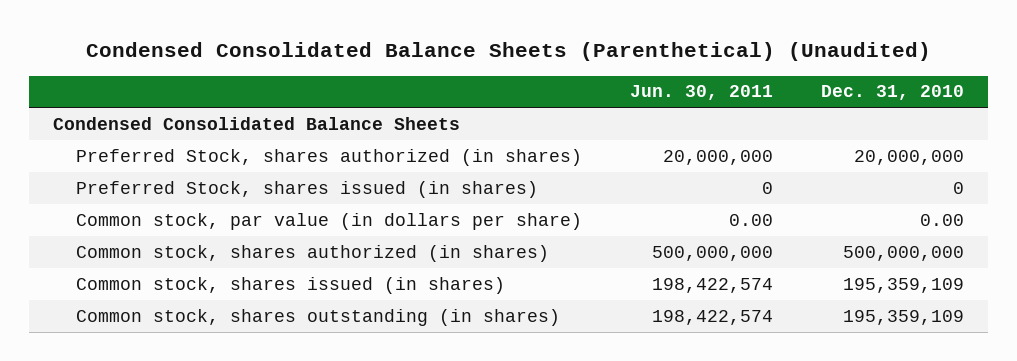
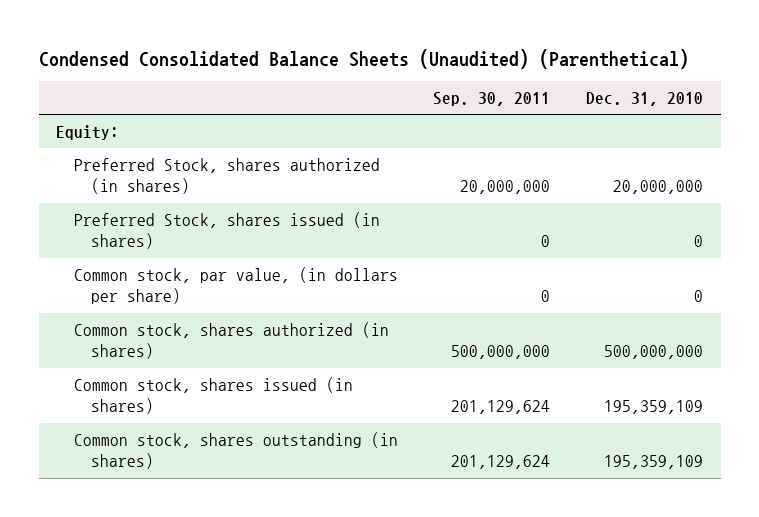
- Condensed Consolidated Balance Sheets (Parenthetical) (Unaudited)
+ Condensed Consolidated Balance Sheets (Unaudited) (Parenthetical)
- | Jun. 30, 2011 | Dec. 31, 2010
+ | Sep. 30, 2011 | Dec. 31, 2010
- Condensed Consolidated Balance Sheets
+ Equity:
- Common stock, par value (in dollars per share) | 0.00 | 0.00
+ Common stock, par value, (in dollars per share) | 0 | 0

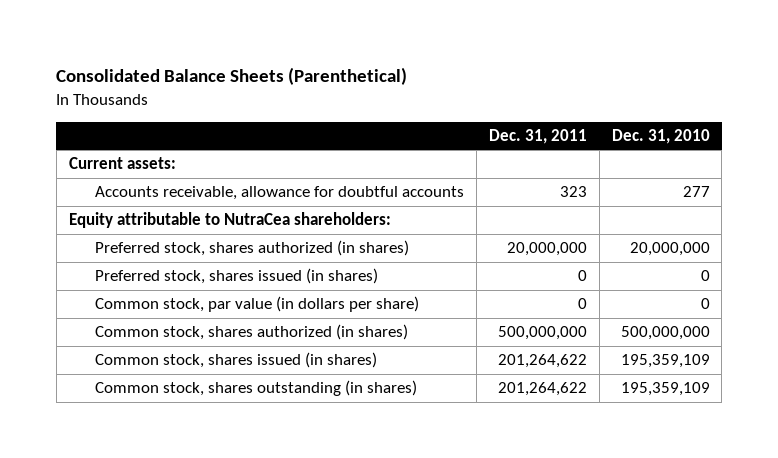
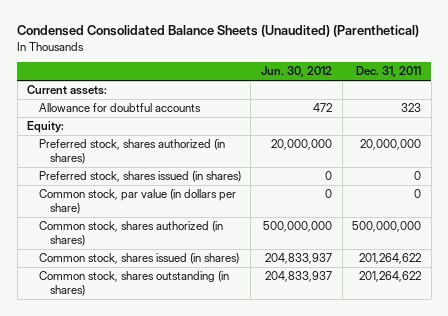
- Consolidated Balance Sheets (Parenthetical)
+ Condensed Consolidated Balance Sheets (Unaudited) (Parenthetical)
- | Dec. 31, 2011 | Dec. 31, 2010
+ | Jun. 30, 2012 | Dec. 31, 2011
- Accounts receivable, allowance for doubtful accounts | 323 | 277
- Equity attributable to NutraCea shareholders:
+ Allowance for doubtful accounts | 472 | 323
+ Equity:

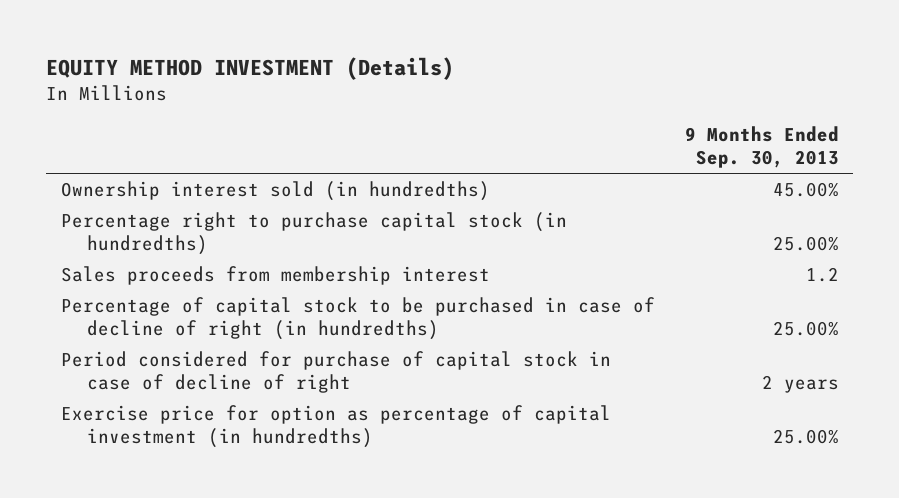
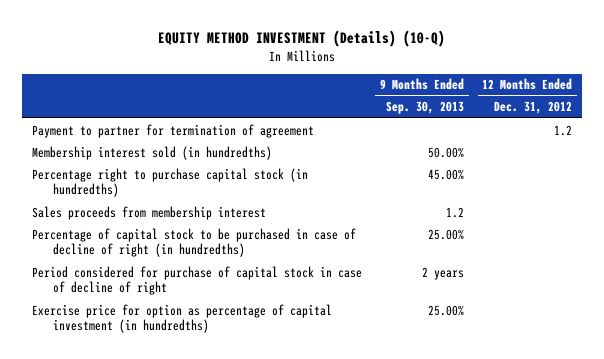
- EQUITY METHOD INVESTMENT (Details)
+ EQUITY METHOD INVESTMENT (Details) (10-Q)
- | 9 Months Ended Sep. 30, 2013
+ | 9 Months Ended Sep. 30, 2013 | 12 Months Ended Dec. 31, 2012
- Ownership interest sold (in hundredths) | 45.00%
- Percentage right to purchase capital stock (in hundredths) | 25.00%
+ Payment to partner for termination of agreement | | 1.2
+ Membership interest sold (in hundredths) | 50.00% |
+ Percentage right to purchase capital stock (in hundredths) | 45.00% |

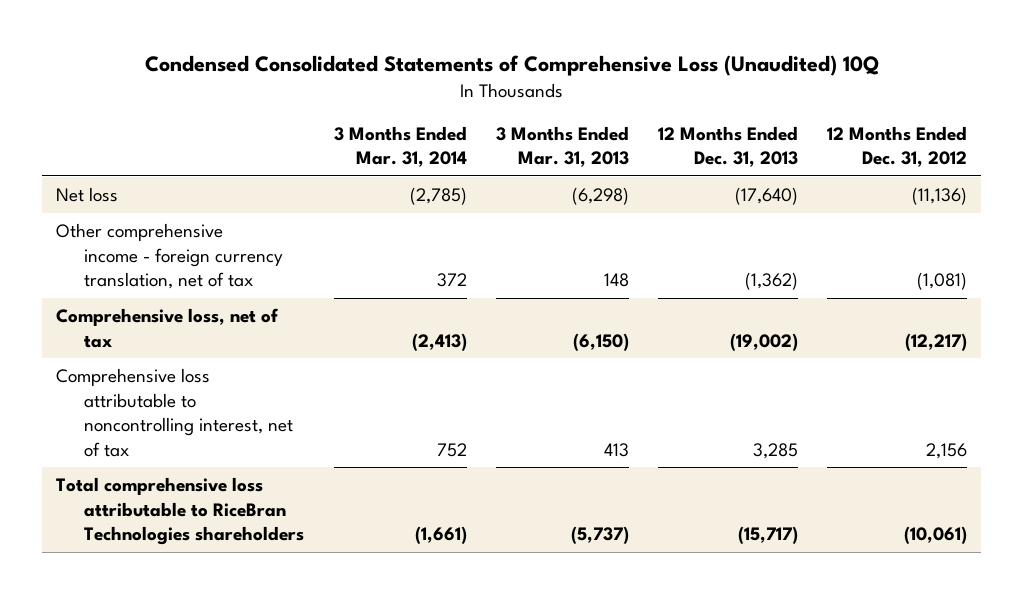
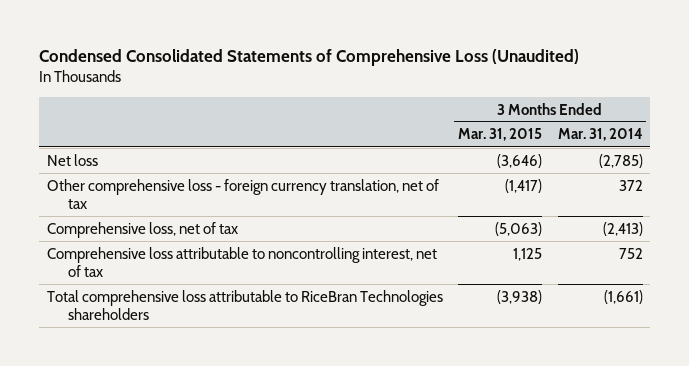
- Condensed Consolidated Statements of Comprehensive Loss (Unaudited) 10Q
+ Condensed Consolidated Statements of Comprehensive Loss (Unaudited)
- | 3 Months Ended Mar. 31, 2014 | 3 Months Ended Mar. 31, 2013 | 12 Months Ended Dec. 31, 2013 | 12 Months Ended Dec. 31, 2012
+ | 3 Months Ended Mar. 31, 2015 | 3 Months Ended Mar. 31, 2014
- Other comprehensive income - foreign currency translation, net of tax | 372 | 148 | (1,362) | (1,081)
+ Other comprehensive loss - foreign currency translation, net of tax | (1,417) | 372

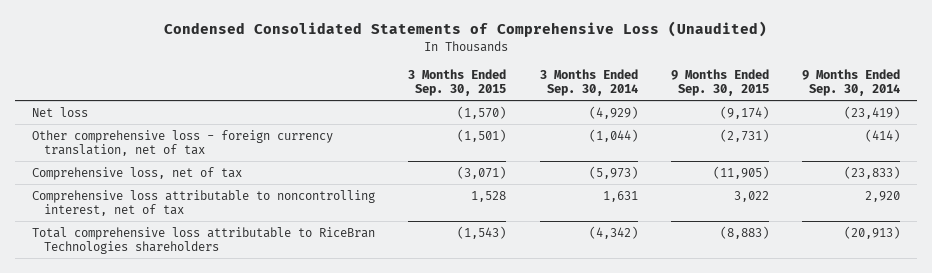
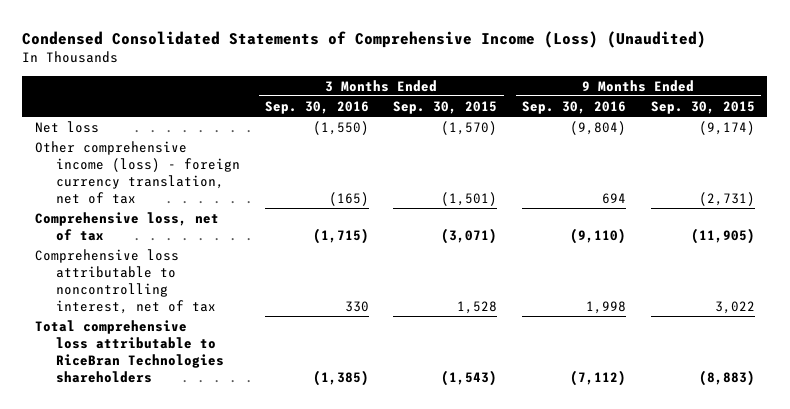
- Condensed Consolidated Statements of Comprehensive Loss (Unaudited)
+ Condensed Consolidated Statements of Comprehensive Income (Loss) (Unaudited)
- | 3 Months Ended Sep. 30, 2015 | 3 Months Ended Sep. 30, 2014 | 9 Months Ended Sep. 30, 2015 | 9 Months Ended Sep. 30, 2014
+ | 3 Months Ended Sep. 30, 2016 | 3 Months Ended Sep. 30, 2015 | 9 Months Ended Sep. 30, 2016 | 9 Months Ended Sep. 30, 2015
- Other comprehensive loss - foreign currency translation, net of tax | (1,501) | (1,044) | (2,731) | (414)
+ Other comprehensive income (loss) - foreign currency translation, net of tax | (165) | (1,501) | 694 | (2,731)

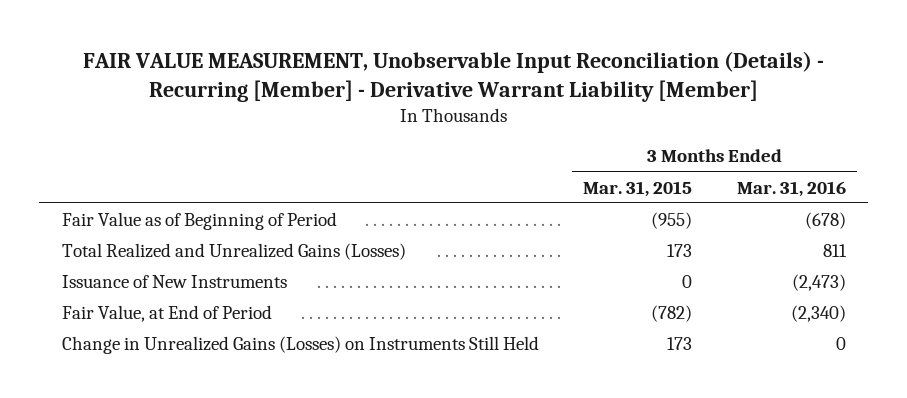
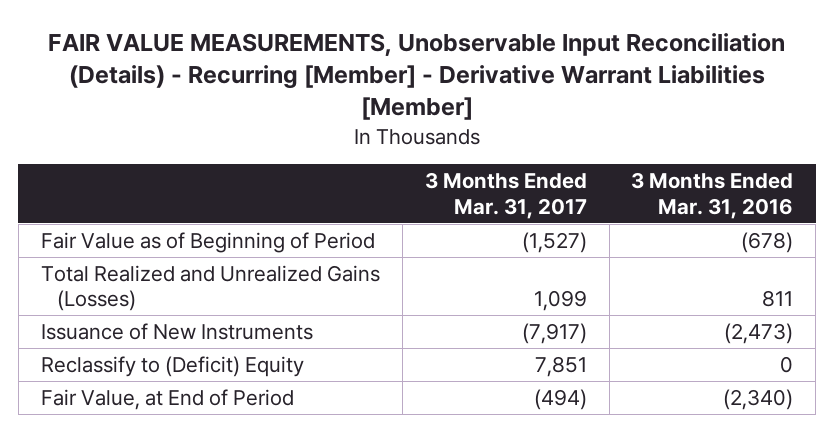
- FAIR VALUE MEASUREMENT, Unobservable Input Reconciliation (Details) - Recurring [Member] - Derivative Warrant Liability [Member]
+ FAIR VALUE MEASUREMENTS, Unobservable Input Reconciliation (Details) - Recurring [Member] - Derivative Warrant Liabilities [Member]
- | 3 Months Ended Mar. 31, 2015 | 3 Months Ended Mar. 31, 2016
+ | 3 Months Ended Mar. 31, 2017 | 3 Months Ended Mar. 31, 2016
+ Reclassify to (Deficit) Equity | 7,851 | 0
- Change in Unrealized Gains (Losses) on Instruments Still Held | 173 | 0

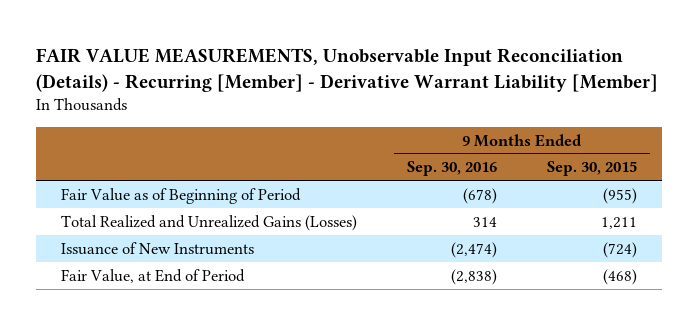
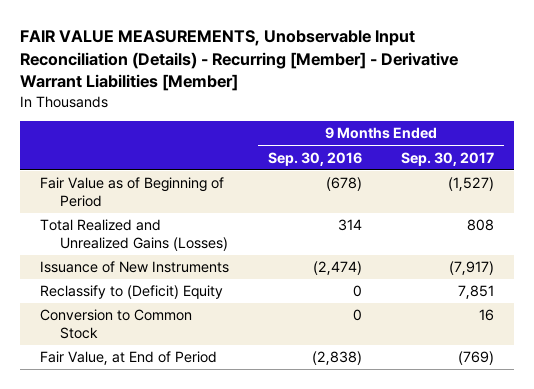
- FAIR VALUE MEASUREMENTS, Unobservable Input Reconciliation (Details) - Recurring [Member] - Derivative Warrant Liability [Member]
+ FAIR VALUE MEASUREMENTS, Unobservable Input Reconciliation (Details) - Recurring [Member] - Derivative Warrant Liabilities [Member]
- | 9 Months Ended Sep. 30, 2016 | 9 Months Ended Sep. 30, 2015
+ | 9 Months Ended Sep. 30, 2016 | 9 Months Ended Sep. 30, 2017
+ Reclassify to (Deficit) Equity | 0 | 7,851
+ Conversion to Common Stock | 0 | 16

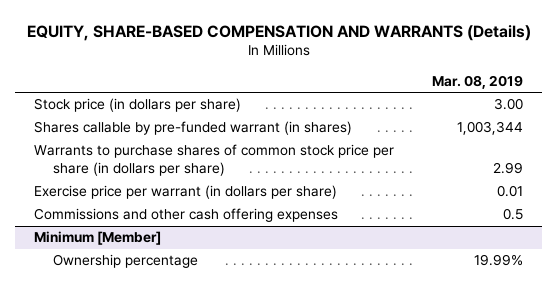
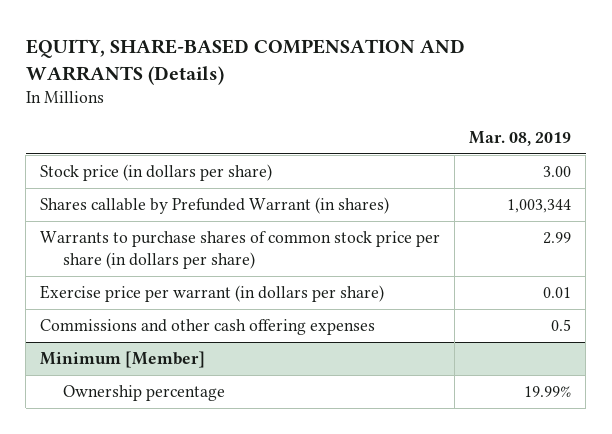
- Shares callable by pre-funded warrant (in shares) | 1,003,344
+ Shares callable by Prefunded Warrant (in shares) | 1,003,344

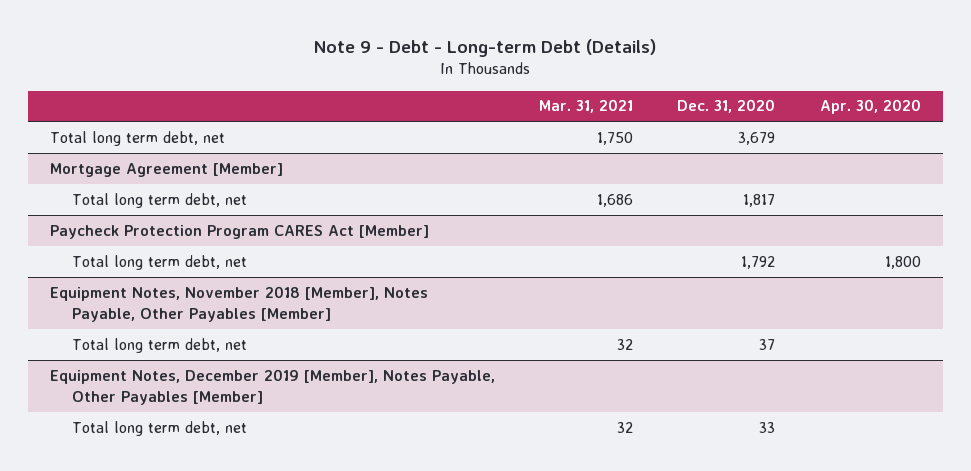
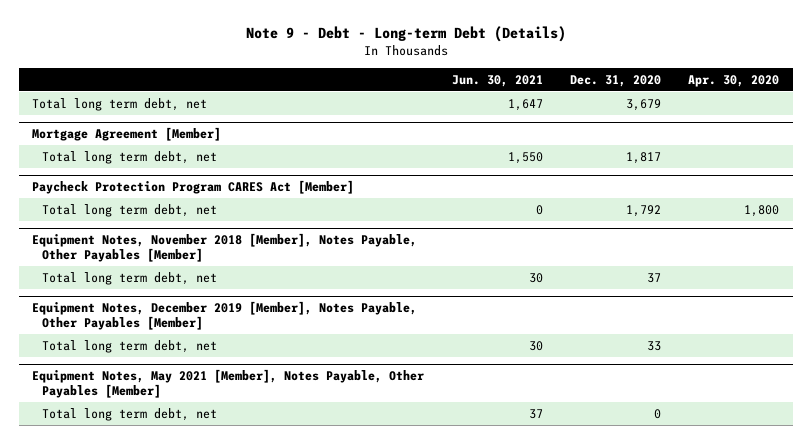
- | Mar. 31, 2021 | Dec. 31, 2020 | Apr. 30, 2020
+ | Jun. 30, 2021 | Dec. 31, 2020 | Apr. 30, 2020
+ Equipment Notes, May 2021 [Member], Notes Payable, Other Payables [Member]
+ Total long term debt, net | 37 | 0 |

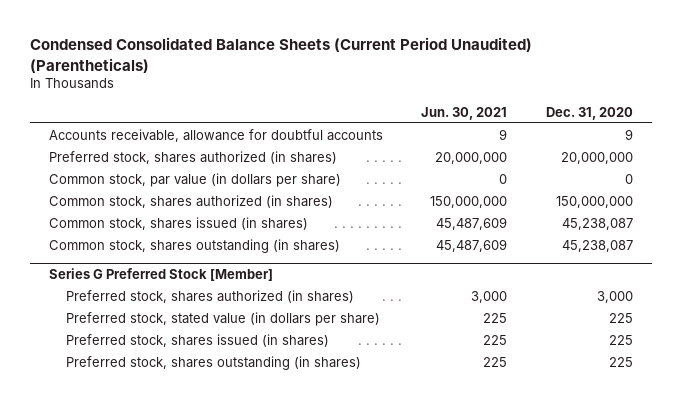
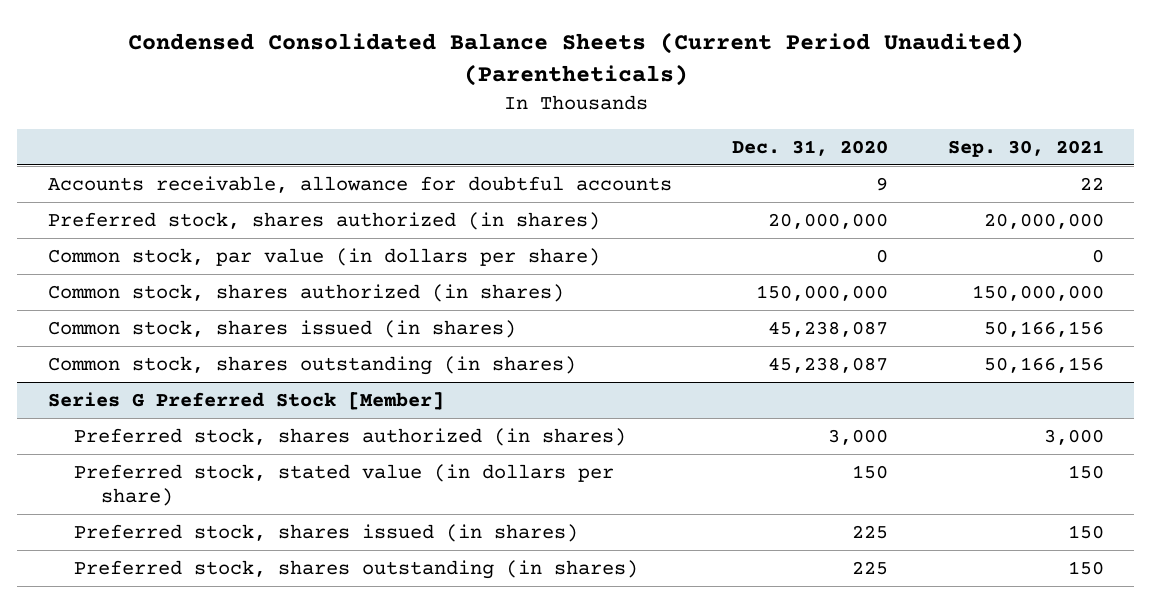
- | Jun. 30, 2021 | Dec. 31, 2020
+ | Dec. 31, 2020 | Sep. 30, 2021
@ Series G Preferred Stock [Member]
- Preferred stock, stated value (in dollars per share) | 225 | 225
+ Preferred stock, stated value (in dollars per share) | 150 | 150

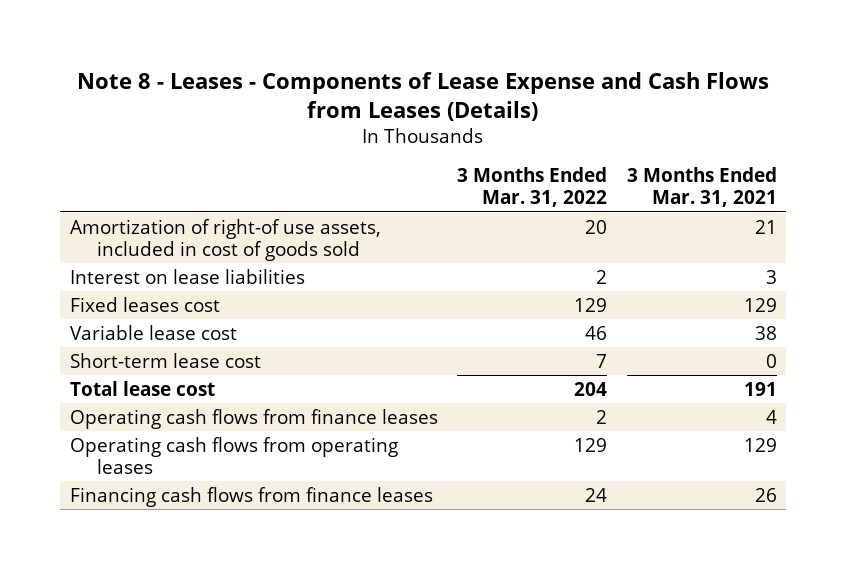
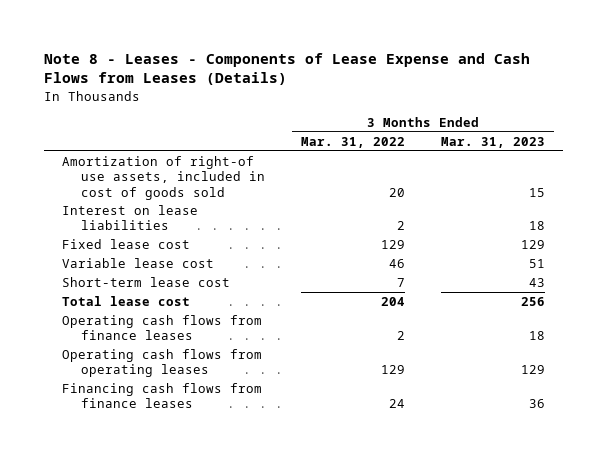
- | 3 Months Ended Mar. 31, 2022 | 3 Months Ended Mar. 31, 2021
+ | 3 Months Ended Mar. 31, 2022 | 3 Months Ended Mar. 31, 2023
- Fixed leases cost | 129 | 129
+ Fixed lease cost | 129 | 129

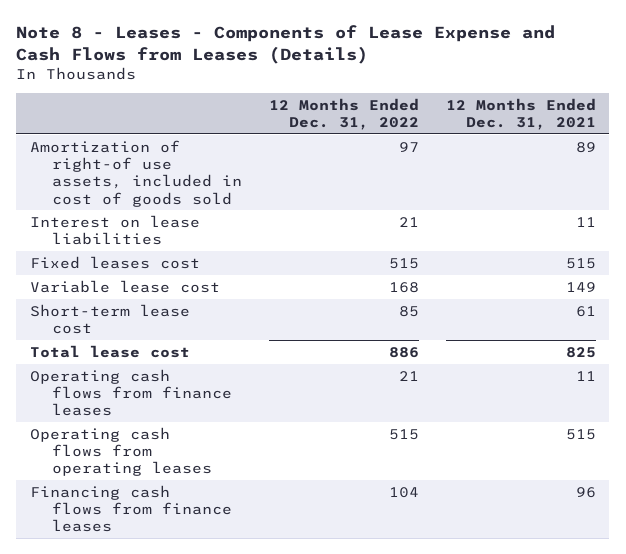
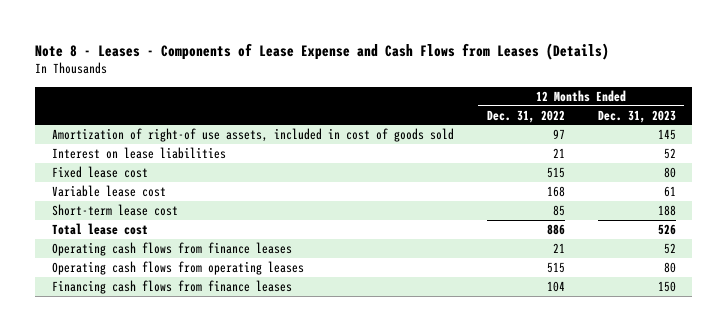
- | 12 Months Ended Dec. 31, 2022 | 12 Months Ended Dec. 31, 2021
+ | 12 Months Ended Dec. 31, 2022 | 12 Months Ended Dec. 31, 2023
- Fixed leases cost | 515 | 515
+ Fixed lease cost | 515 | 80

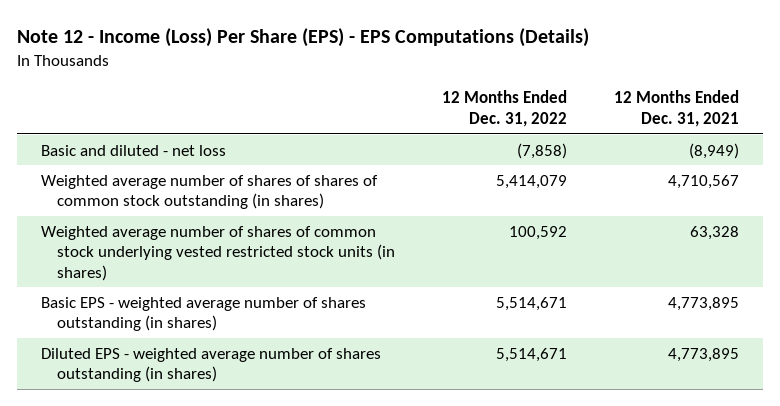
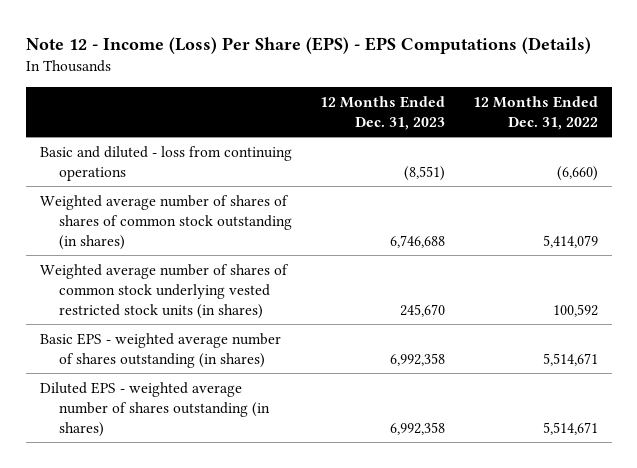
- | 12 Months Ended Dec. 31, 2022 | 12 Months Ended Dec. 31, 2021
+ | 12 Months Ended Dec. 31, 2023 | 12 Months Ended Dec. 31, 2022
- Basic and diluted - net loss | (7,858) | (8,949)
+ Basic and diluted - loss from continuing operations | (8,551) | (6,660)

